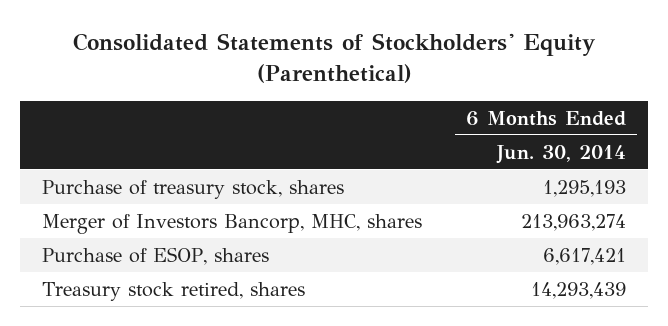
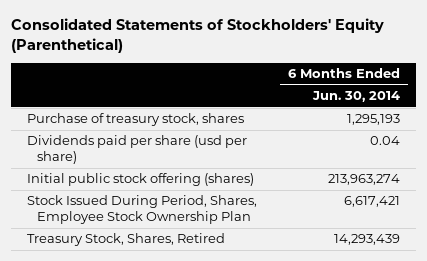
- Merger of Investors Bancorp, MHC, shares | 213,963,274
- Purchase of ESOP, shares | 6,617,421
- Treasury stock retired, shares | 14,293,439
+ Dividends paid per share (usd per share) | 0.04
+ Initial public stock offering (shares) | 213,963,274
+ Stock Issued During Period, Shares, Employee Stock Ownership Plan | 6,617,421
+ Treasury Stock, Shares, Retired | 14,293,439

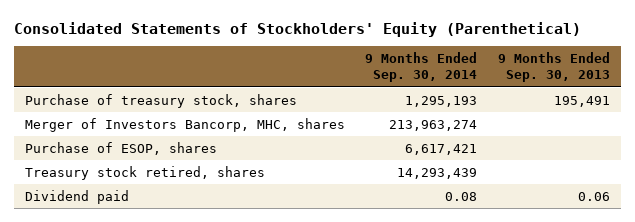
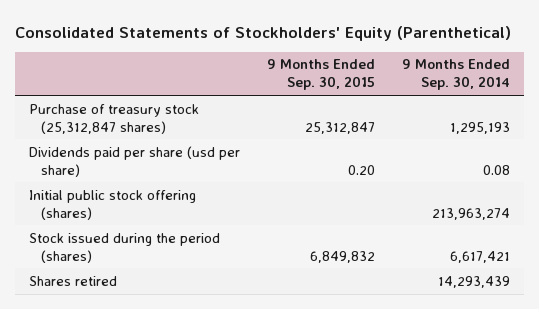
- | 9 Months Ended Sep. 30, 2014 | 9 Months Ended Sep. 30, 2013
+ | 9 Months Ended Sep. 30, 2015 | 9 Months Ended Sep. 30, 2014
- Purchase of treasury stock, shares | 1,295,193 | 195,491
- Merger of Investors Bancorp, MHC, shares | 213,963,274 |
- Purchase of ESOP, shares | 6,617,421 |
- Treasury stock retired, shares | 14,293,439 |
- Dividend paid | 0.08 | 0.06
+ Purchase of treasury stock (25,312,847 shares) | 25,312,847 | 1,295,193
+ Dividends paid per share (usd per share) | 0.20 | 0.08
+ Initial public stock offering (shares) | | 213,963,274
+ Stock issued during the period (shares) | 6,849,832 | 6,617,421
+ Shares retired | | 14,293,439

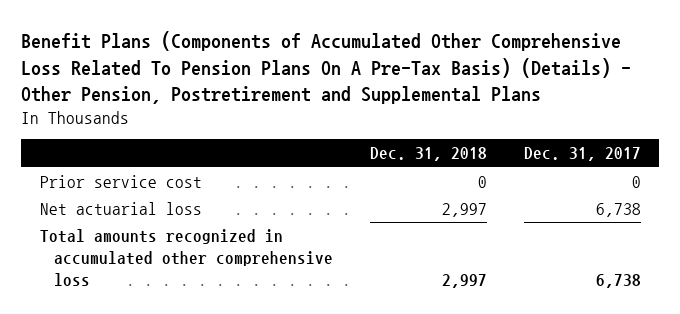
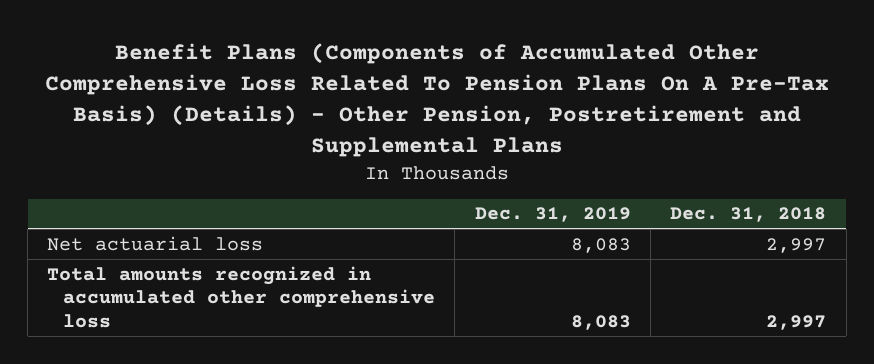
- | Dec. 31, 2018 | Dec. 31, 2017
+ | Dec. 31, 2019 | Dec. 31, 2018
- Prior service cost | 0 | 0

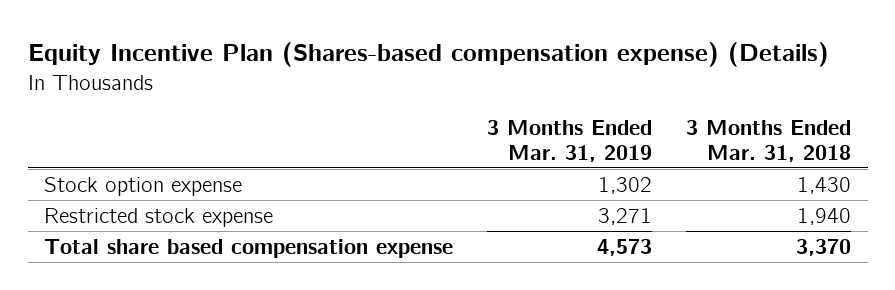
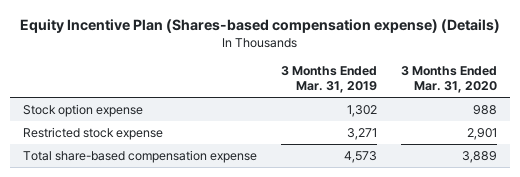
- | 3 Months Ended Mar. 31, 2019 | 3 Months Ended Mar. 31, 2018
+ | 3 Months Ended Mar. 31, 2019 | 3 Months Ended Mar. 31, 2020
- Total share based compensation expense | 4,573 | 3,370
+ Total share-based compensation expense | 4,573 | 3,889

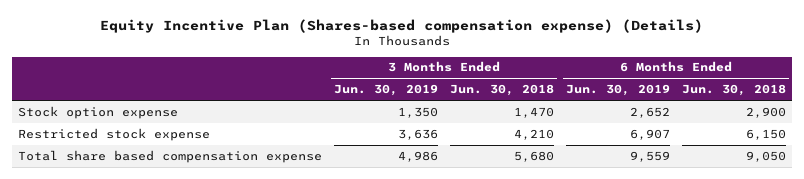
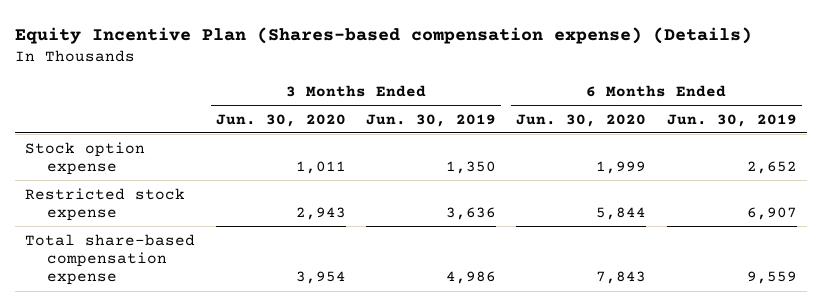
- | 3 Months Ended Jun. 30, 2019 | 3 Months Ended Jun. 30, 2018 | 6 Months Ended Jun. 30, 2019 | 6 Months Ended Jun. 30, 2018
+ | 3 Months Ended Jun. 30, 2020 | 3 Months Ended Jun. 30, 2019 | 6 Months Ended Jun. 30, 2020 | 6 Months Ended Jun. 30, 2019
- Total share based compensation expense | 4,986 | 5,680 | 9,559 | 9,050
+ Total share-based compensation expense | 3,954 | 4,986 | 7,843 | 9,559

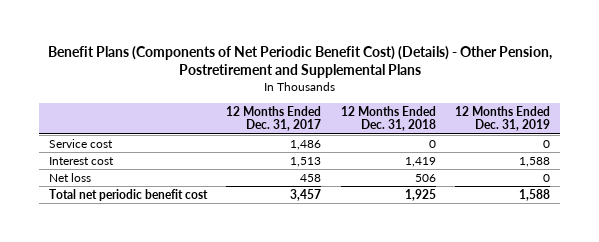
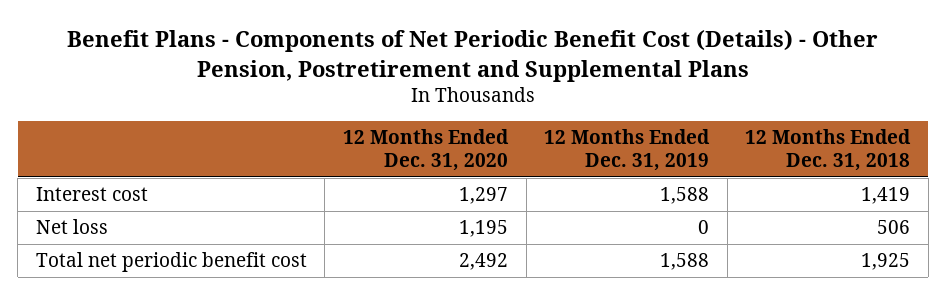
- Benefit Plans (Components of Net Periodic Benefit Cost) (Details) - Other Pension, Postretirement and Supplemental Plans
+ Benefit Plans - Components of Net Periodic Benefit Cost (Details) - Other Pension, Postretirement and Supplemental Plans
- | 12 Months Ended Dec. 31, 2017 | 12 Months Ended Dec. 31, 2018 | 12 Months Ended Dec. 31, 2019
+ | 12 Months Ended Dec. 31, 2020 | 12 Months Ended Dec. 31, 2019 | 12 Months Ended Dec. 31, 2018
- Service cost | 1,486 | 0 | 0

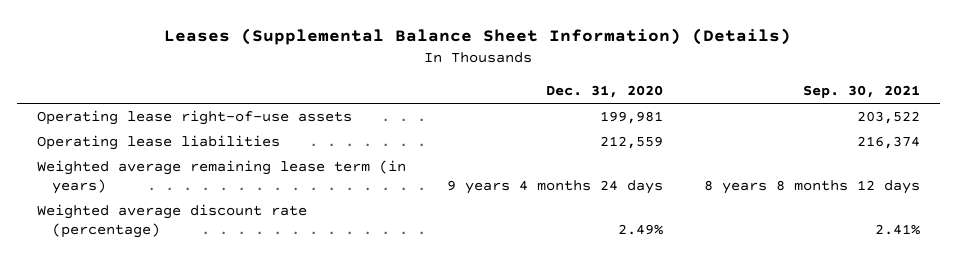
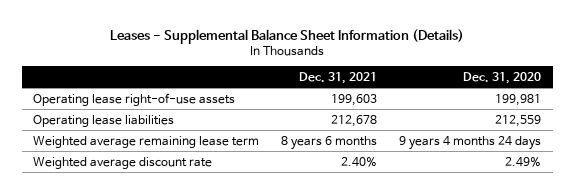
- Leases (Supplemental Balance Sheet Information) (Details)
+ Leases - Supplemental Balance Sheet Information (Details)
- | Dec. 31, 2020 | Sep. 30, 2021
+ | Dec. 31, 2021 | Dec. 31, 2020
- Weighted average remaining lease term (in years) | 9 years 4 months 24 days | 8 years 8 months 12 days
- Weighted average discount rate (percentage) | 2.49% | 2.41%
+ Weighted average remaining lease term | 8 years 6 months | 9 years 4 months 24 days
+ Weighted average discount rate | 2.40% | 2.49%

